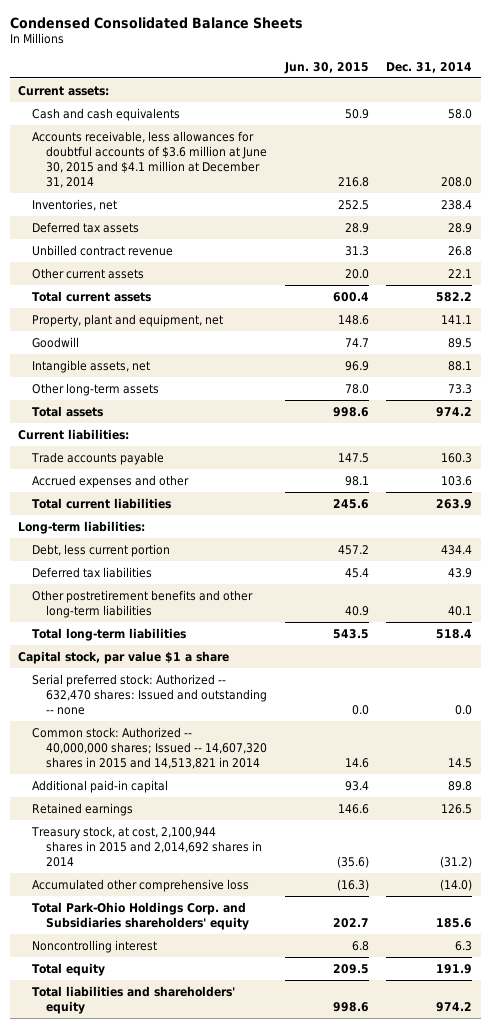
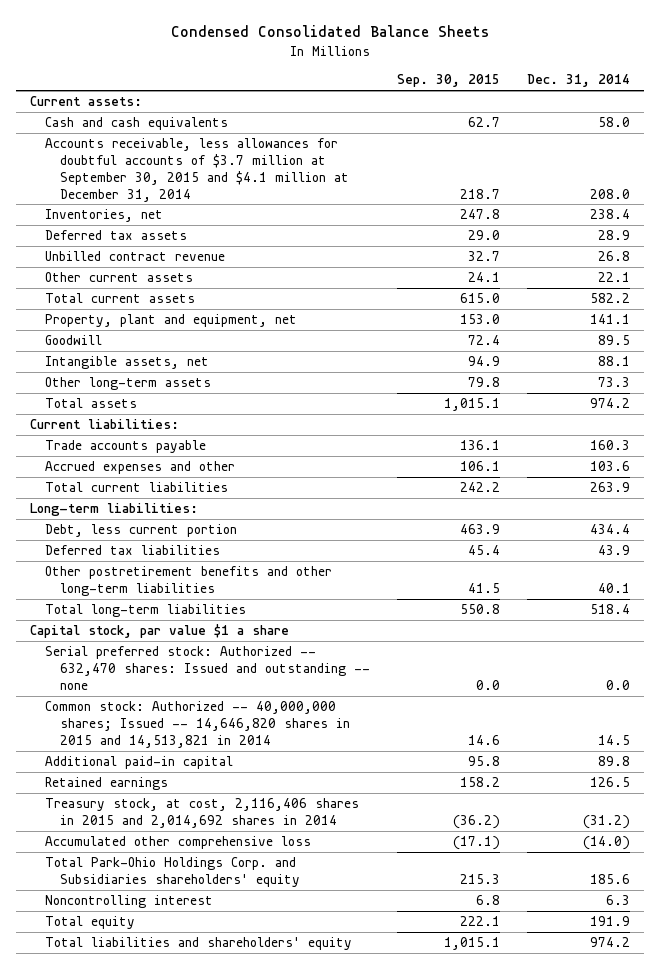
- | Jun. 30, 2015 | Dec. 31, 2014
+ | Sep. 30, 2015 | Dec. 31, 2014
- Accounts receivable, less allowances for doubtful accounts of $3.6 million at June 30, 2015 and $4.1 million at December 31, 2014 | 216.8 | 208.0
+ Accounts receivable, less allowances for doubtful accounts of $3.7 million at September 30, 2015 and $4.1 million at December 31, 2014 | 218.7 | 208.0
- Common stock: Authorized -- 40,000,000 shares; Issued -- 14,607,320 shares in 2015 and 14,513,821 in 2014 | 14.6 | 14.5
+ Common stock: Authorized -- 40,000,000 shares; Issued -- 14,646,820 shares in 2015 and 14,513,821 in 2014 | 14.6 | 14.5
- Treasury stock, at cost, 2,100,944 shares in 2015 and 2,014,692 shares in 2014 | (35.6) | (31.2)
+ Treasury stock, at cost, 2,116,406 shares in 2015 and 2,014,692 shares in 2014 | (36.2) | (31.2)

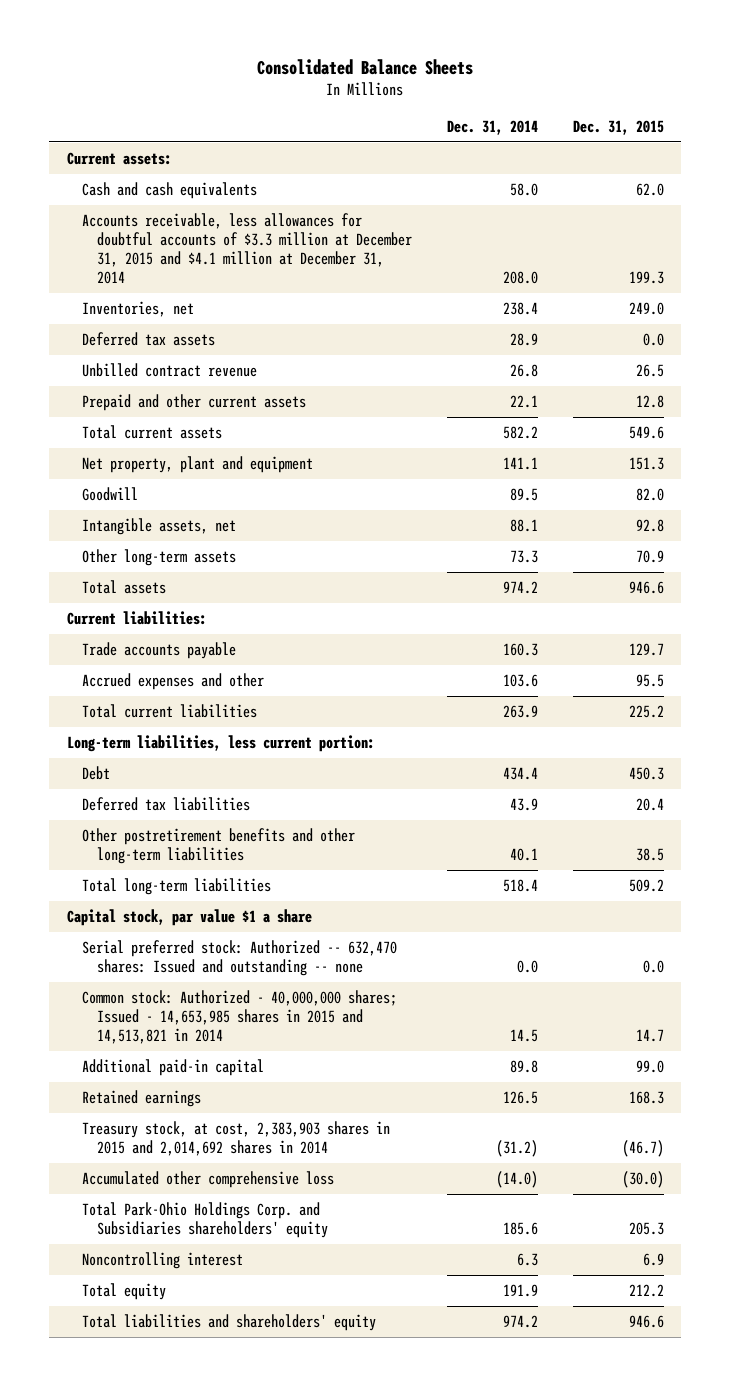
- Condensed Consolidated Balance Sheets
+ Consolidated Balance Sheets
- | Sep. 30, 2015 | Dec. 31, 2014
+ | Dec. 31, 2014 | Dec. 31, 2015
- Accounts receivable, less allowances for doubtful accounts of $3.7 million at September 30, 2015 and $4.1 million at December 31, 2014 | 218.7 | 208.0
+ Accounts receivable, less allowances for doubtful accounts of $3.3 million at December 31, 2015 and $4.1 million at December 31, 2014 | 208.0 | 199.3
- Other current assets | 24.1 | 22.1
+ Prepaid and other current assets | 22.1 | 12.8
- Property, plant and equipment, net | 153.0 | 141.1
+ Net property, plant and equipment | 141.1 | 151.3
- Long-term liabilities:
- Debt, less current portion | 463.9 | 434.4
+ Long-term liabilities, less current portion:
+ Debt | 434.4 | 450.3
- Common stock: Authorized -- 40,000,000 shares; Issued -- 14,646,820 shares in 2015 and 14,513,821 in 2014 | 14.6 | 14.5
+ Common stock: Authorized - 40,000,000 shares; Issued - 14,653,985 shares in 2015 and 14,513,821 in 2014 | 14.5 | 14.7
- Treasury stock, at cost, 2,116,406 shares in 2015 and 2,014,692 shares in 2014 | (36.2) | (31.2)
+ Treasury stock, at cost, 2,383,903 shares in 2015 and 2,014,692 shares in 2014 | (31.2) | (46.7)

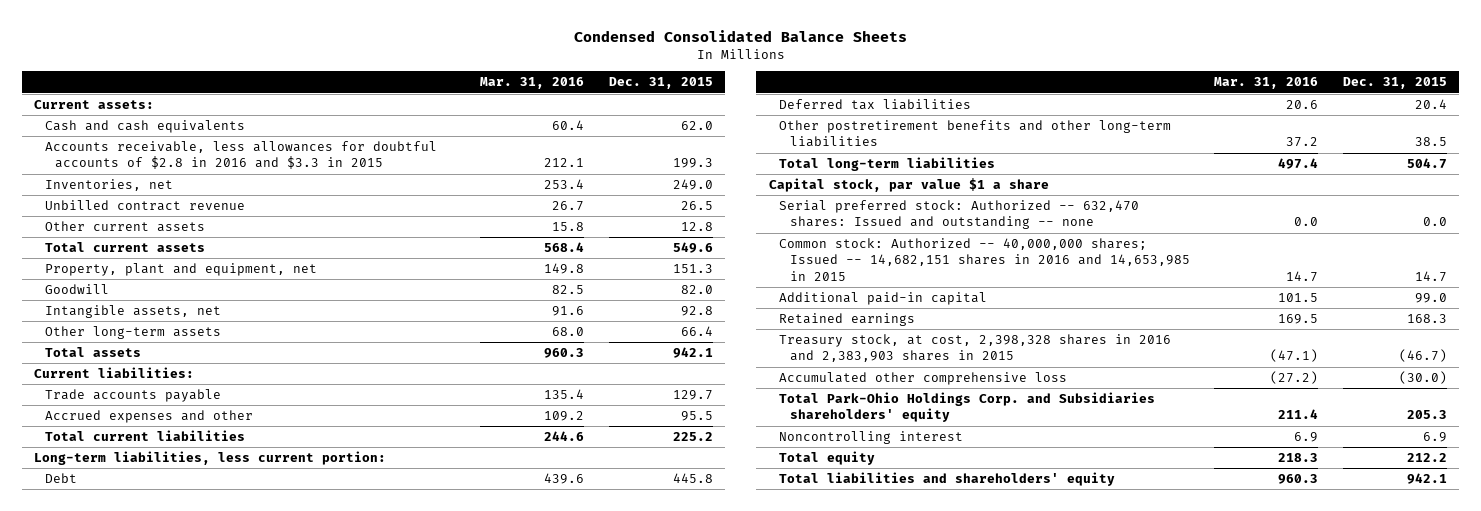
- Consolidated Balance Sheets
+ Condensed Consolidated Balance Sheets
- | Dec. 31, 2014 | Dec. 31, 2015
+ | Mar. 31, 2016 | Dec. 31, 2015
- Accounts receivable, less allowances for doubtful accounts of $3.3 million at December 31, 2015 and $4.1 million at December 31, 2014 | 208.0 | 199.3
+ Accounts receivable, less allowances for doubtful accounts of $2.8 in 2016 and $3.3 in 2015 | 212.1 | 199.3
- Deferred tax assets | 28.9 | 0.0
- Prepaid and other current assets | 22.1 | 12.8
+ Other current assets | 15.8 | 12.8
- Net property, plant and equipment | 141.1 | 151.3
+ Property, plant and equipment, net | 149.8 | 151.3
- Other long-term assets | 73.3 | 70.9
- Total assets | 974.2 | 946.6
+ Other long-term assets | 68.0 | 66.4
+ Total assets | 960.3 | 942.1
- Debt | 434.4 | 450.3
+ Debt | 439.6 | 445.8
- Total long-term liabilities | 518.4 | 509.2
+ Total long-term liabilities | 497.4 | 504.7
- Common stock: Authorized - 40,000,000 shares; Issued - 14,653,985 shares in 2015 and 14,513,821 in 2014 | 14.5 | 14.7
+ Common stock: Authorized -- 40,000,000 shares; Issued -- 14,682,151 shares in 2016 and 14,653,985 in 2015 | 14.7 | 14.7
- Treasury stock, at cost, 2,383,903 shares in 2015 and 2,014,692 shares in 2014 | (31.2) | (46.7)
+ Treasury stock, at cost, 2,398,328 shares in 2016 and 2,383,903 shares in 2015 | (47.1) | (46.7)
- Total liabilities and shareholders' equity | 974.2 | 946.6
+ Total liabilities and shareholders' equity | 960.3 | 942.1

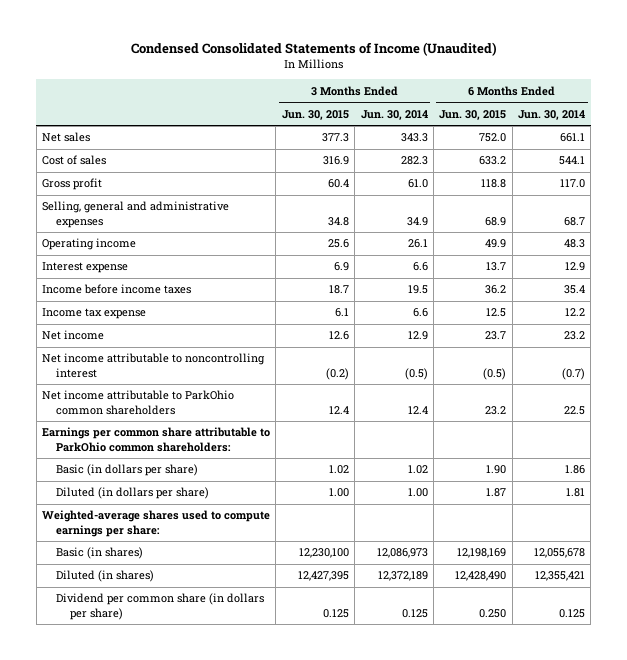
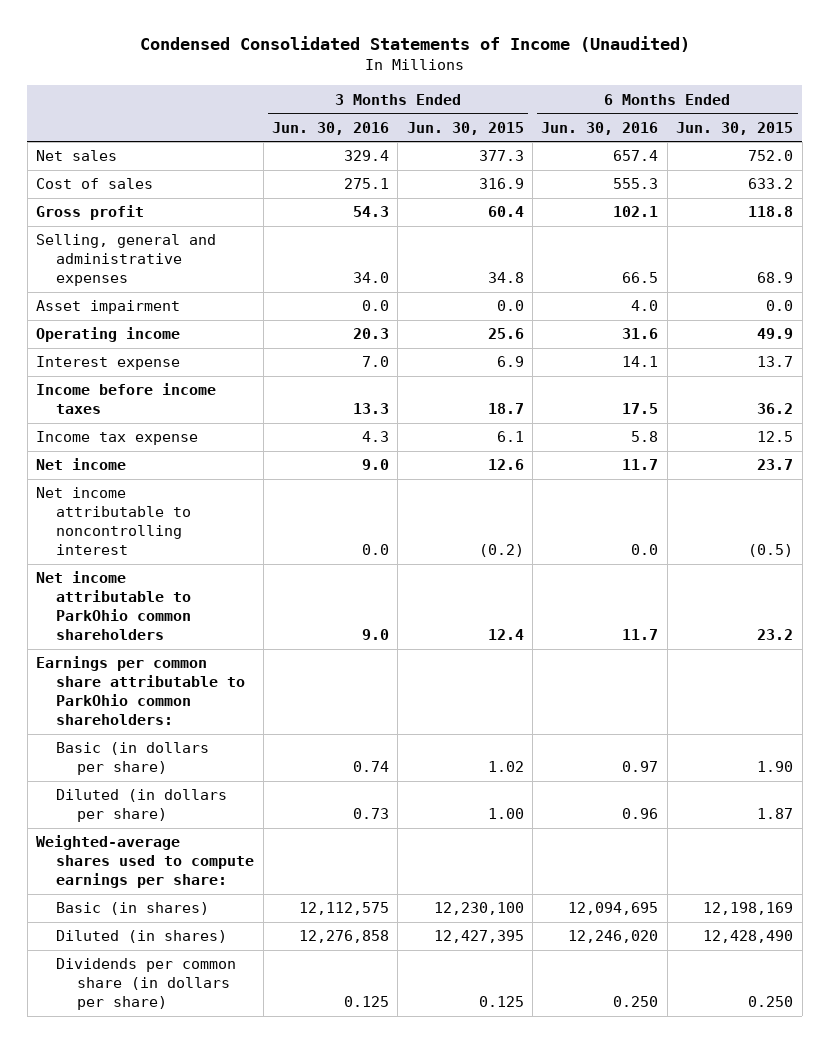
- | 3 Months Ended Jun. 30, 2015 | 3 Months Ended Jun. 30, 2014 | 6 Months Ended Jun. 30, 2015 | 6 Months Ended Jun. 30, 2014
+ | 3 Months Ended Jun. 30, 2016 | 3 Months Ended Jun. 30, 2015 | 6 Months Ended Jun. 30, 2016 | 6 Months Ended Jun. 30, 2015
+ Asset impairment | 0.0 | 0.0 | 4.0 | 0.0
- Dividend per common share (in dollars per share) | 0.125 | 0.125 | 0.250 | 0.125
+ Dividends per common share (in dollars per share) | 0.125 | 0.125 | 0.250 | 0.250

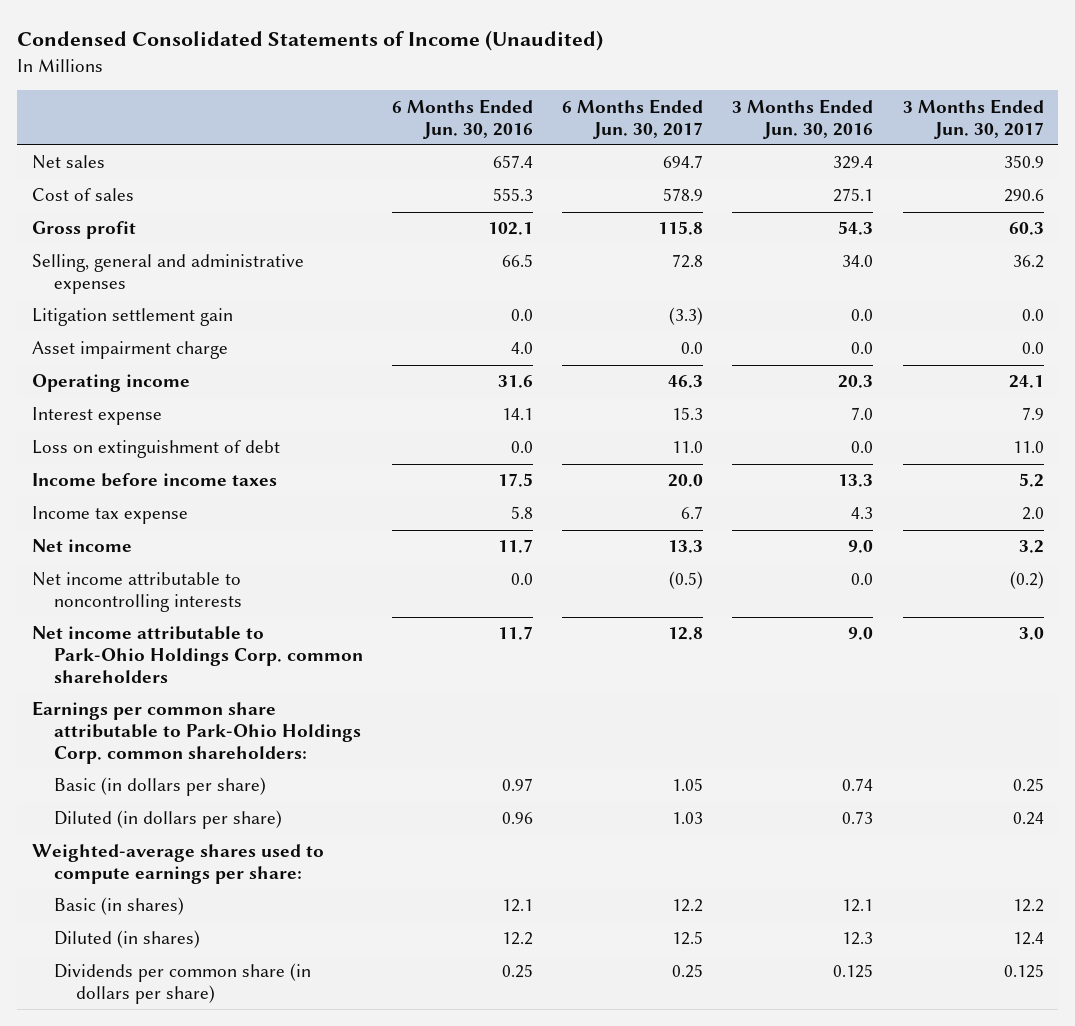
- | 3 Months Ended Jun. 30, 2016 | 3 Months Ended Jun. 30, 2015 | 6 Months Ended Jun. 30, 2016 | 6 Months Ended Jun. 30, 2015
+ | 6 Months Ended Jun. 30, 2016 | 6 Months Ended Jun. 30, 2017 | 3 Months Ended Jun. 30, 2016 | 3 Months Ended Jun. 30, 2017
- Asset impairment | 0.0 | 0.0 | 4.0 | 0.0
+ Litigation settlement gain | 0.0 | (3.3) | 0.0 | 0.0
+ Asset impairment charge | 4.0 | 0.0 | 0.0 | 0.0
+ Loss on extinguishment of debt | 0.0 | 11.0 | 0.0 | 11.0
- Net income attributable to noncontrolling interest | 0.0 | (0.2) | 0.0 | (0.5)
- Net income attributable to ParkOhio common shareholders | 9.0 | 12.4 | 11.7 | 23.2
- Earnings per common share attributable to ParkOhio common shareholders:
+ Net income attributable to noncontrolling interests | 0.0 | (0.5) | 0.0 | (0.2)
+ Net income attributable to Park-Ohio Holdings Corp. common shareholders | 11.7 | 12.8 | 9.0 | 3.0
+ Earnings per common share attributable to Park-Ohio Holdings Corp. common shareholders:
- Basic (in shares) | 12,112,575 | 12,230,100 | 12,094,695 | 12,198,169
- Diluted (in shares) | 12,276,858 | 12,427,395 | 12,246,020 | 12,428,490
- Dividends per common share (in dollars per share) | 0.125 | 0.125 | 0.250 | 0.250
+ Basic (in shares) | 12.1 | 12.2 | 12.1 | 12.2
+ Diluted (in shares) | 12.2 | 12.5 | 12.3 | 12.4
+ Dividends per common share (in dollars per share) | 0.25 | 0.25 | 0.125 | 0.125

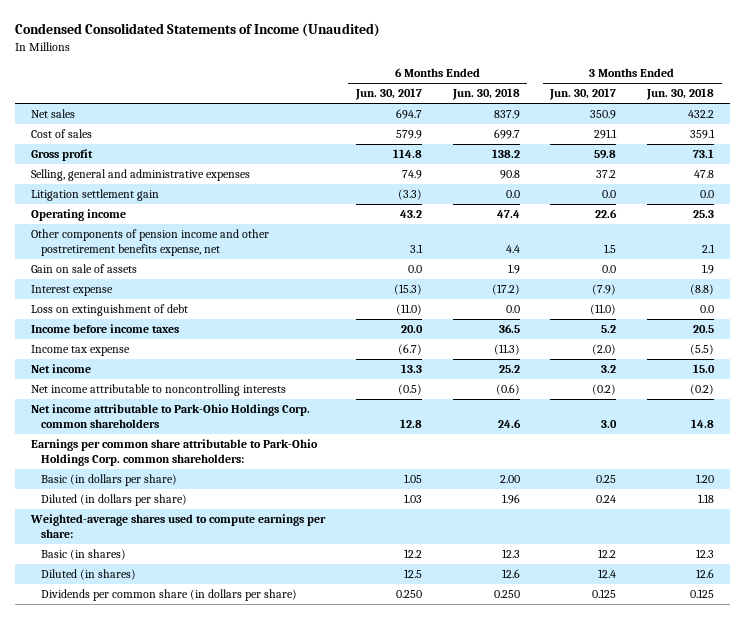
- | 6 Months Ended Jun. 30, 2016 | 6 Months Ended Jun. 30, 2017 | 3 Months Ended Jun. 30, 2016 | 3 Months Ended Jun. 30, 2017
+ | 6 Months Ended Jun. 30, 2017 | 6 Months Ended Jun. 30, 2018 | 3 Months Ended Jun. 30, 2017 | 3 Months Ended Jun. 30, 2018
- Cost of sales | 555.3 | 578.9 | 275.1 | 290.6
- Gross profit | 102.1 | 115.8 | 54.3 | 60.3
- Selling, general and administrative expenses | 66.5 | 72.8 | 34.0 | 36.2
+ Cost of sales | 579.9 | 699.7 | 291.1 | 359.1
+ Gross profit | 114.8 | 138.2 | 59.8 | 73.1
+ Selling, general and administrative expenses | 74.9 | 90.8 | 37.2 | 47.8
- Asset impairment charge | 4.0 | 0.0 | 0.0 | 0.0
- Operating income | 31.6 | 46.3 | 20.3 | 24.1
- Interest expense | 14.1 | 15.3 | 7.0 | 7.9
- Loss on extinguishment of debt | 0.0 | 11.0 | 0.0 | 11.0
+ Operating income | 43.2 | 47.4 | 22.6 | 25.3
+ Other components of pension income and other postretirement benefits expense, net | 3.1 | 4.4 | 1.5 | 2.1
+ Gain on sale of assets | 0.0 | 1.9 | 0.0 | 1.9
+ Interest expense | (15.3) | (17.2) | (7.9) | (8.8)
+ Loss on extinguishment of debt | (11.0) | 0.0 | (11.0) | 0.0
- Income tax expense | 5.8 | 6.7 | 4.3 | 2.0
+ Income tax expense | (6.7) | (11.3) | (2.0) | (5.5)
- Dividends per common share (in dollars per share) | 0.25 | 0.25 | 0.125 | 0.125
+ Dividends per common share (in dollars per share) | 0.250 | 0.250 | 0.125 | 0.125

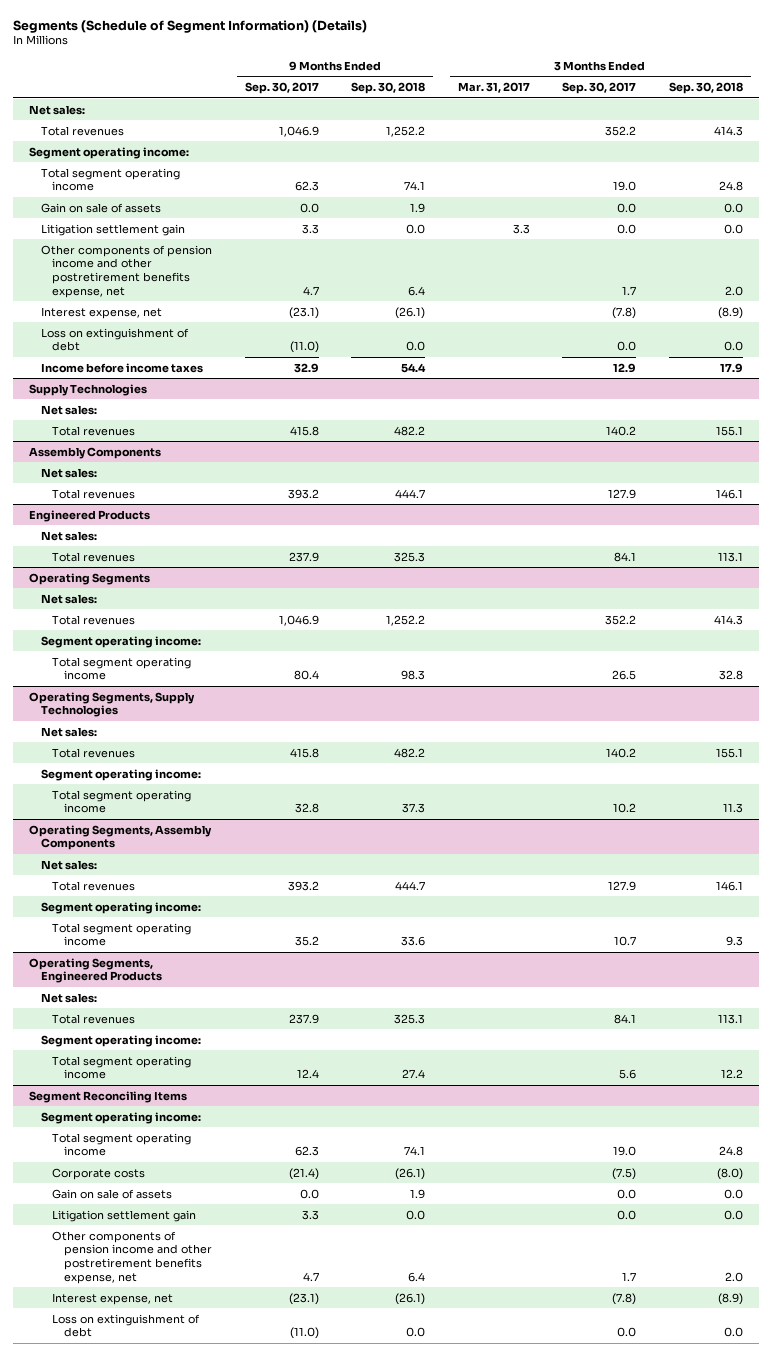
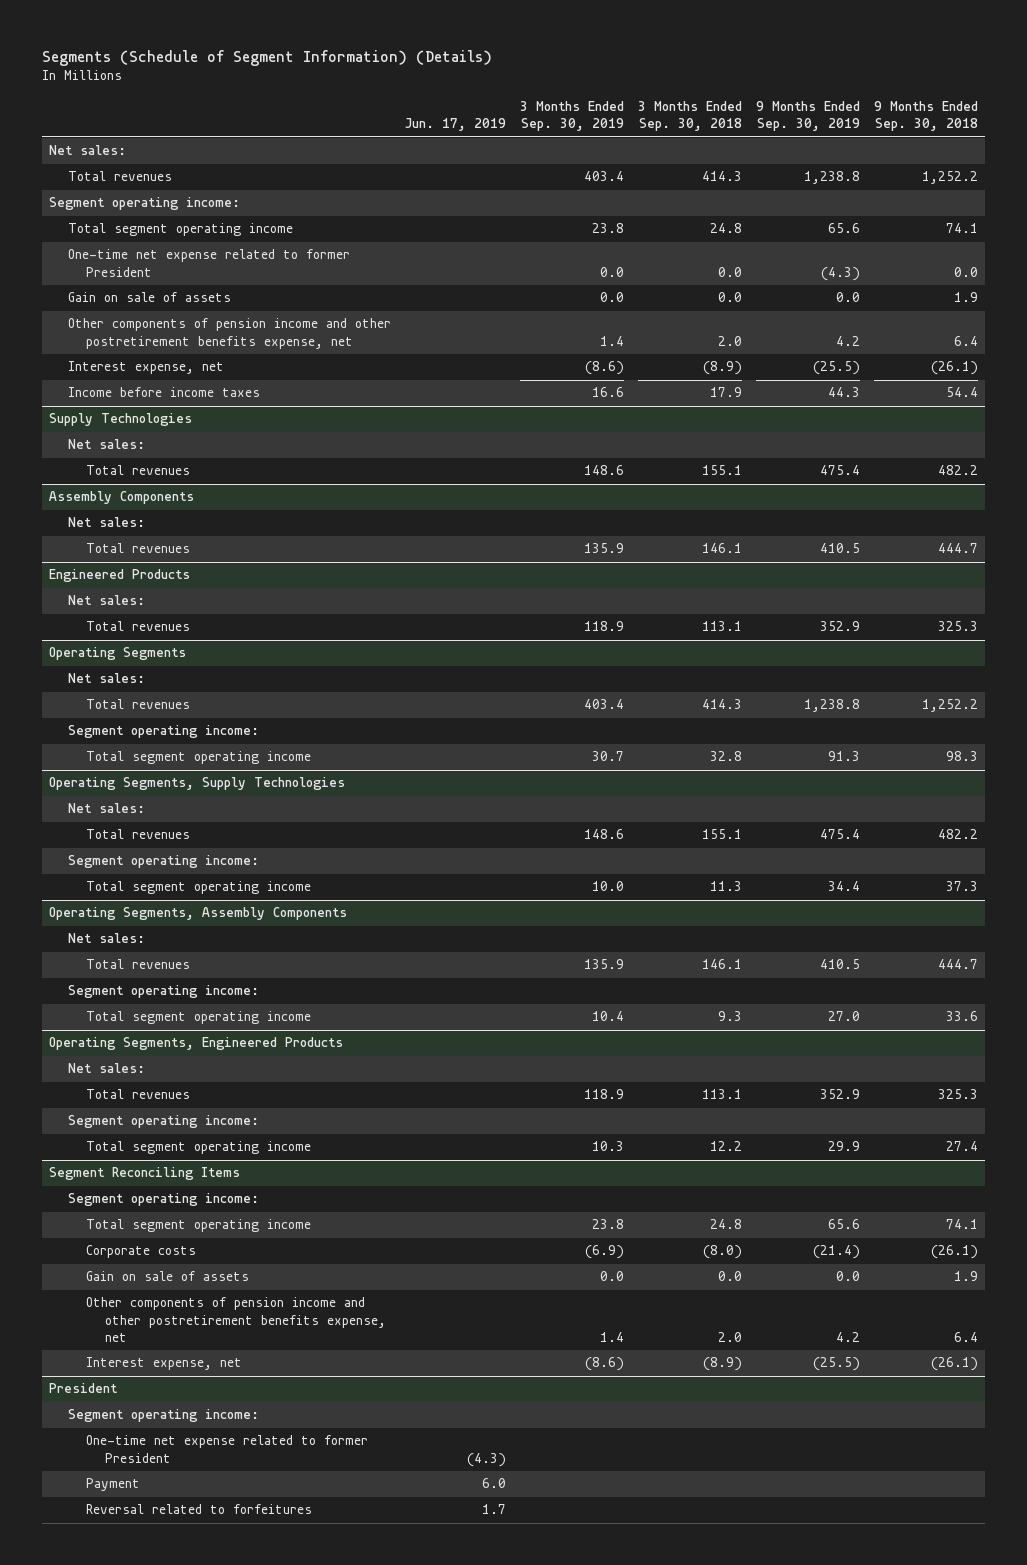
- | 9 Months Ended Sep. 30, 2017 | 9 Months Ended Sep. 30, 2018 | 3 Months Ended Mar. 31, 2017 | 3 Months Ended Sep. 30, 2017 | 3 Months Ended Sep. 30, 2018
+ | Jun. 17, 2019 | 3 Months Ended Sep. 30, 2019 | 3 Months Ended Sep. 30, 2018 | 9 Months Ended Sep. 30, 2019 | 9 Months Ended Sep. 30, 2018
+ One-time net expense related to former President | | 0.0 | 0.0 | (4.3) | 0.0
- Litigation settlement gain | 3.3 | 0.0 | 3.3 | 0.0 | 0.0
- Loss on extinguishment of debt | (11.0) | 0.0 | | 0.0 | 0.0
@ Segment Reconciling Items
- Litigation settlement gain | 3.3 | 0.0 | | 0.0 | 0.0
- Loss on extinguishment of debt | (11.0) | 0.0 | | 0.0 | 0.0
+ President
+ Segment operating income:
+ One-time net expense related to former President | (4.3) | | | |
+ Payment | 6.0 | | | |
+ Reversal related to forfeitures | 1.7 | | | |

